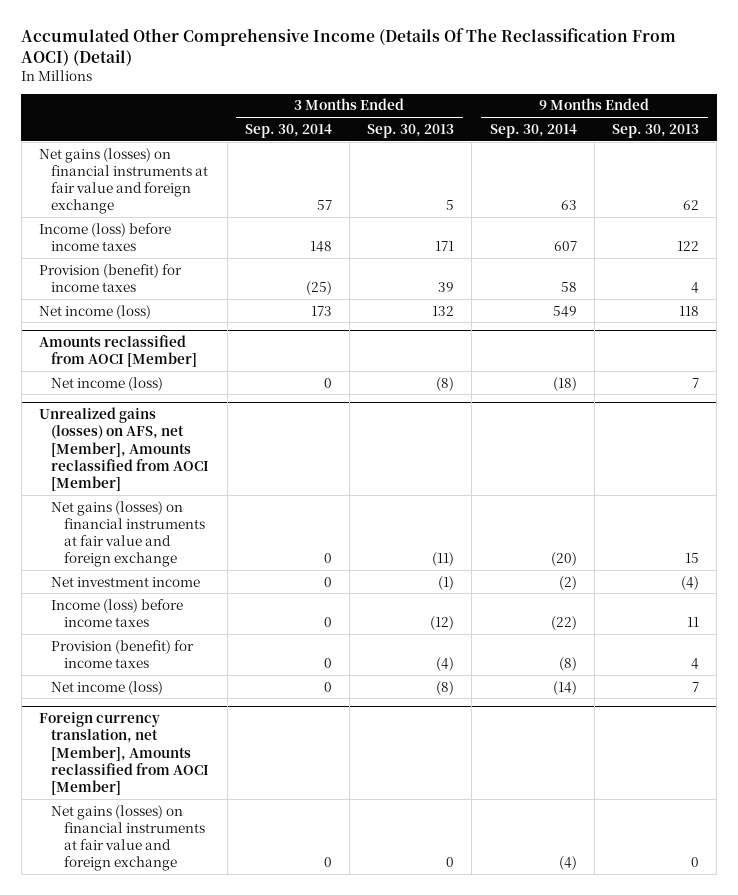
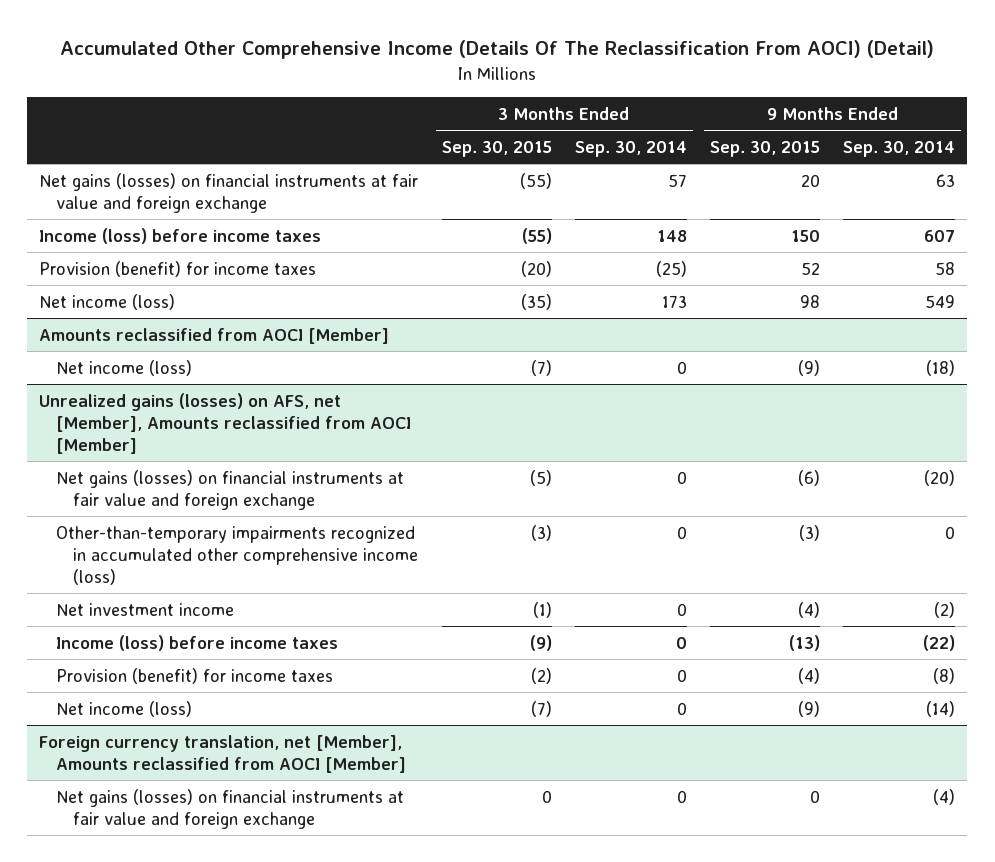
- | 3 Months Ended Sep. 30, 2014 | 3 Months Ended Sep. 30, 2013 | 9 Months Ended Sep. 30, 2014 | 9 Months Ended Sep. 30, 2013
+ | 3 Months Ended Sep. 30, 2015 | 3 Months Ended Sep. 30, 2014 | 9 Months Ended Sep. 30, 2015 | 9 Months Ended Sep. 30, 2014
@ Unrealized gains (losses) on AFS, net [Member], Amounts reclassified from AOCI [Member]
+ Other-than-temporary impairments recognized in accumulated other comprehensive income (loss) | (3) | 0 | (3) | 0

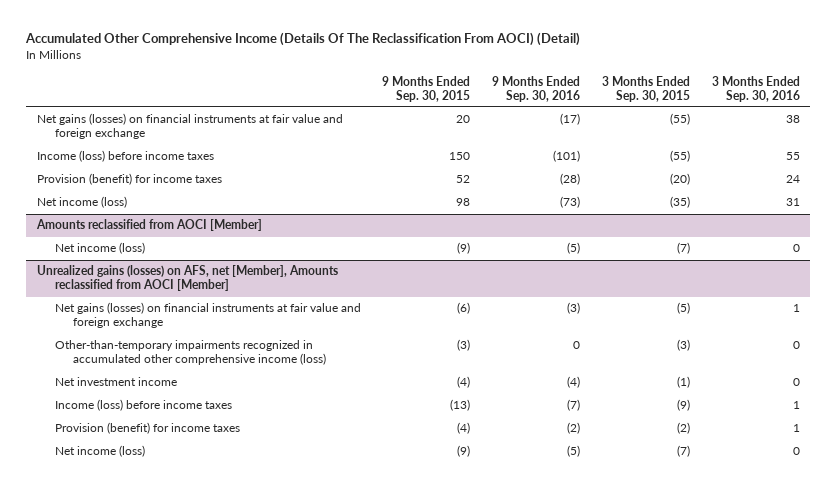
- | 3 Months Ended Sep. 30, 2015 | 3 Months Ended Sep. 30, 2014 | 9 Months Ended Sep. 30, 2015 | 9 Months Ended Sep. 30, 2014
+ | 9 Months Ended Sep. 30, 2015 | 9 Months Ended Sep. 30, 2016 | 3 Months Ended Sep. 30, 2015 | 3 Months Ended Sep. 30, 2016
- Foreign currency translation, net [Member], Amounts reclassified from AOCI [Member]
- Net gains (losses) on financial instruments at fair value and foreign exchange | 0 | 0 | 0 | (4)

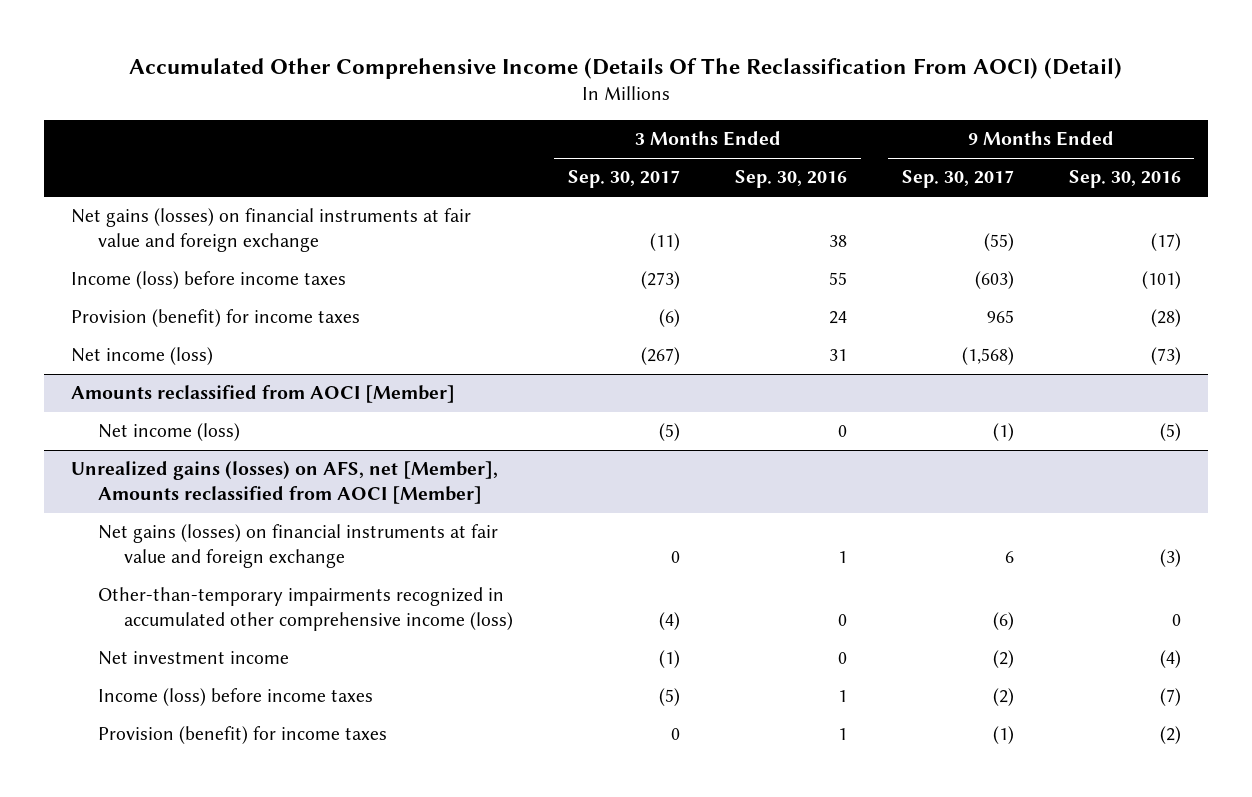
- | 9 Months Ended Sep. 30, 2015 | 9 Months Ended Sep. 30, 2016 | 3 Months Ended Sep. 30, 2015 | 3 Months Ended Sep. 30, 2016
+ | 3 Months Ended Sep. 30, 2017 | 3 Months Ended Sep. 30, 2016 | 9 Months Ended Sep. 30, 2017 | 9 Months Ended Sep. 30, 2016
@ Unrealized gains (losses) on AFS, net [Member], Amounts reclassified from AOCI [Member]
- Net income (loss) | (9) | (5) | (7) | 0

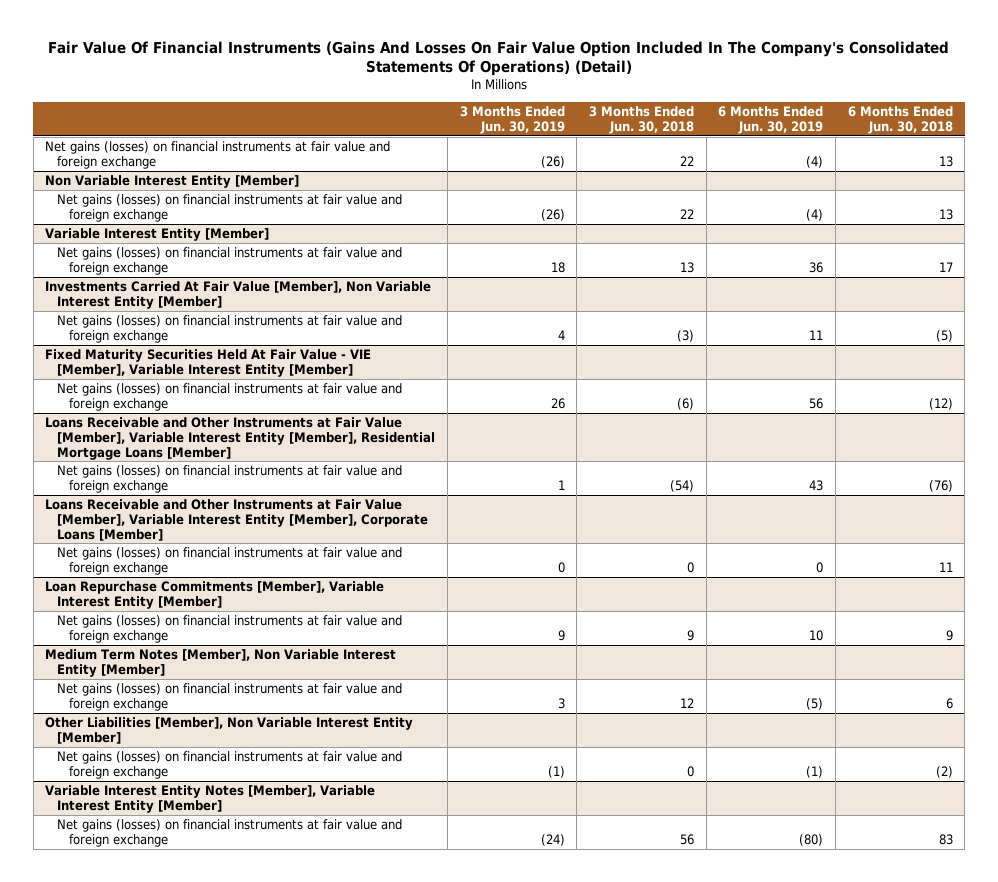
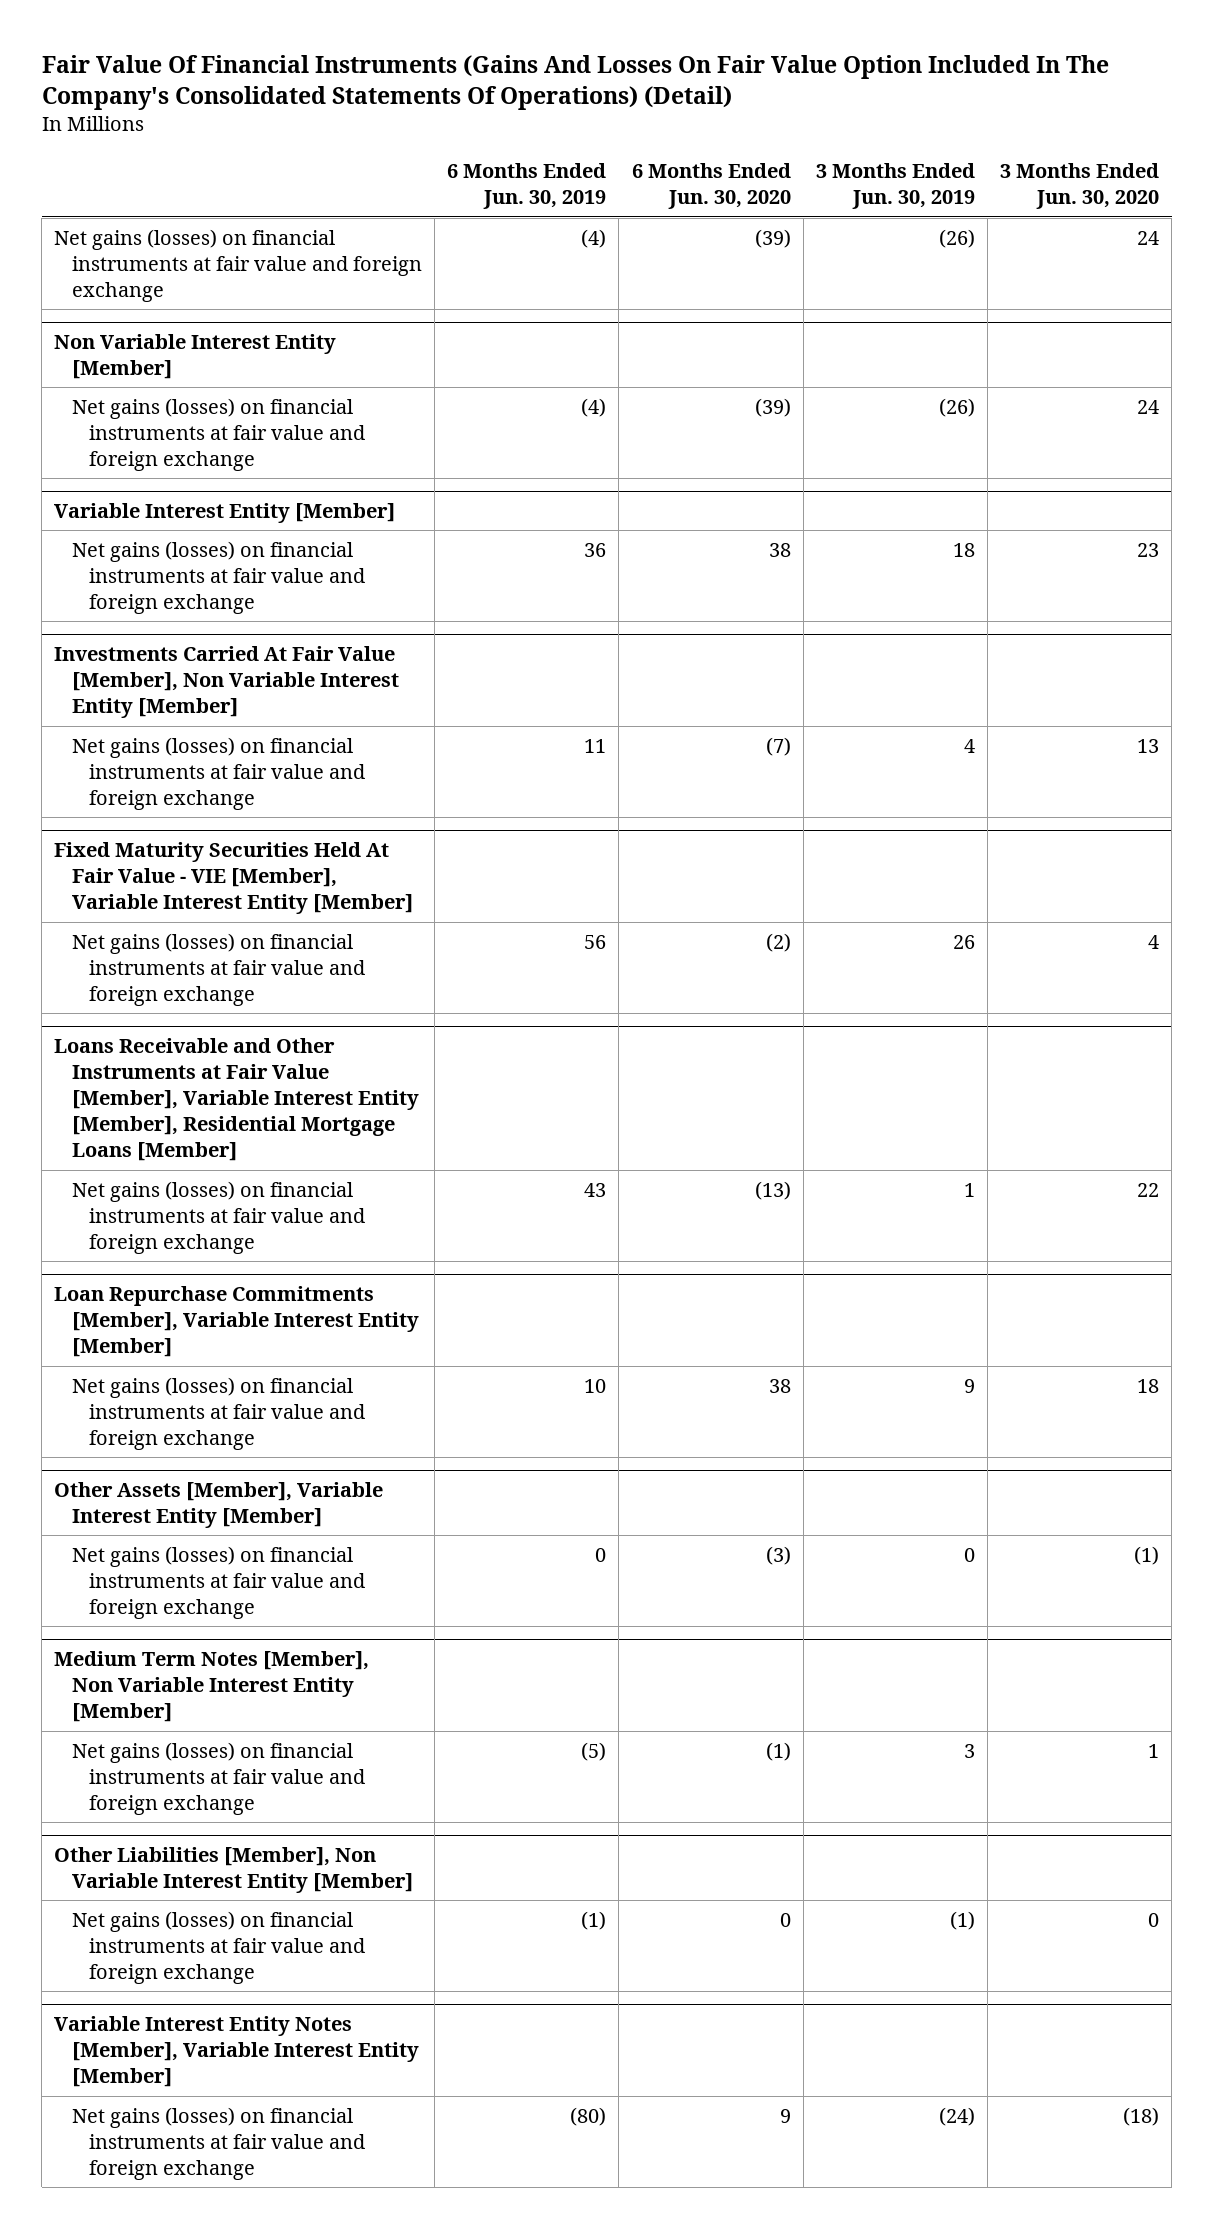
- | 3 Months Ended Jun. 30, 2019 | 3 Months Ended Jun. 30, 2018 | 6 Months Ended Jun. 30, 2019 | 6 Months Ended Jun. 30, 2018
+ | 6 Months Ended Jun. 30, 2019 | 6 Months Ended Jun. 30, 2020 | 3 Months Ended Jun. 30, 2019 | 3 Months Ended Jun. 30, 2020
- Loans Receivable and Other Instruments at Fair Value [Member], Variable Interest Entity [Member], Corporate Loans [Member]
- Net gains (losses) on financial instruments at fair value and foreign exchange | 0 | 0 | 0 | 11
+ Other Assets [Member], Variable Interest Entity [Member]
+ Net gains (losses) on financial instruments at fair value and foreign exchange | 0 | (3) | 0 | (1)

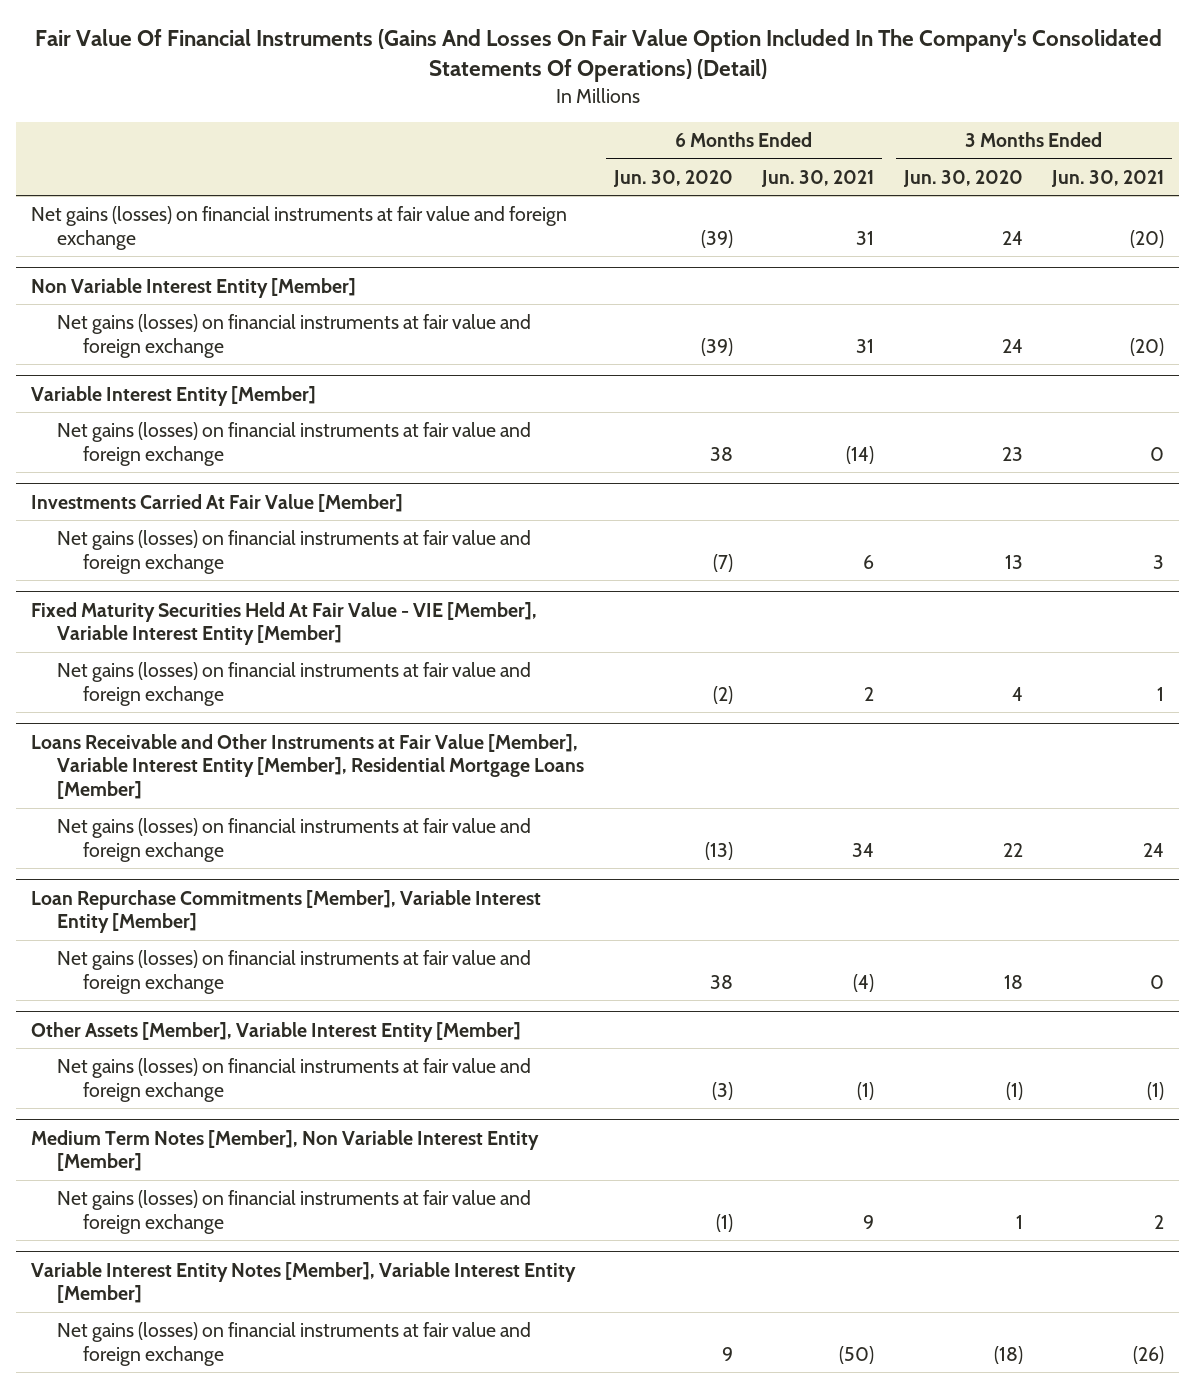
- | 6 Months Ended Jun. 30, 2019 | 6 Months Ended Jun. 30, 2020 | 3 Months Ended Jun. 30, 2019 | 3 Months Ended Jun. 30, 2020
+ | 6 Months Ended Jun. 30, 2020 | 6 Months Ended Jun. 30, 2021 | 3 Months Ended Jun. 30, 2020 | 3 Months Ended Jun. 30, 2021
- Investments Carried At Fair Value [Member], Non Variable Interest Entity [Member]
+ Investments Carried At Fair Value [Member]
- Other Liabilities [Member], Non Variable Interest Entity [Member]
- Net gains (losses) on financial instruments at fair value and foreign exchange | (1) | 0 | (1) | 0

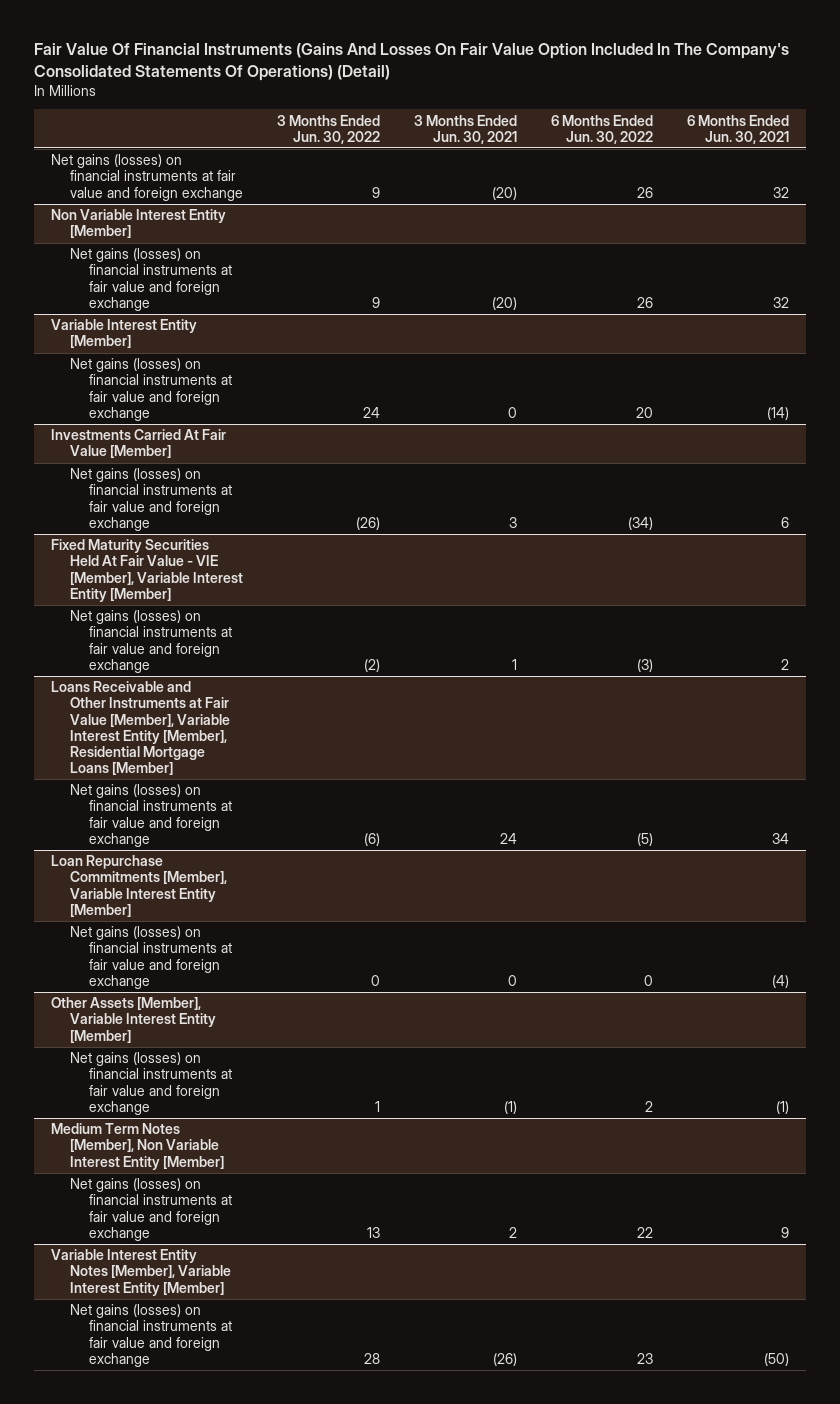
- | 6 Months Ended Jun. 30, 2020 | 6 Months Ended Jun. 30, 2021 | 3 Months Ended Jun. 30, 2020 | 3 Months Ended Jun. 30, 2021
+ | 3 Months Ended Jun. 30, 2022 | 3 Months Ended Jun. 30, 2021 | 6 Months Ended Jun. 30, 2022 | 6 Months Ended Jun. 30, 2021
- Net gains (losses) on financial instruments at fair value and foreign exchange | (39) | 31 | 24 | (20)
+ Net gains (losses) on financial instruments at fair value and foreign exchange | 9 | (20) | 26 | 32
@ Non Variable Interest Entity [Member]
- Net gains (losses) on financial instruments at fair value and foreign exchange | (39) | 31 | 24 | (20)
+ Net gains (losses) on financial instruments at fair value and foreign exchange | 9 | (20) | 26 | 32

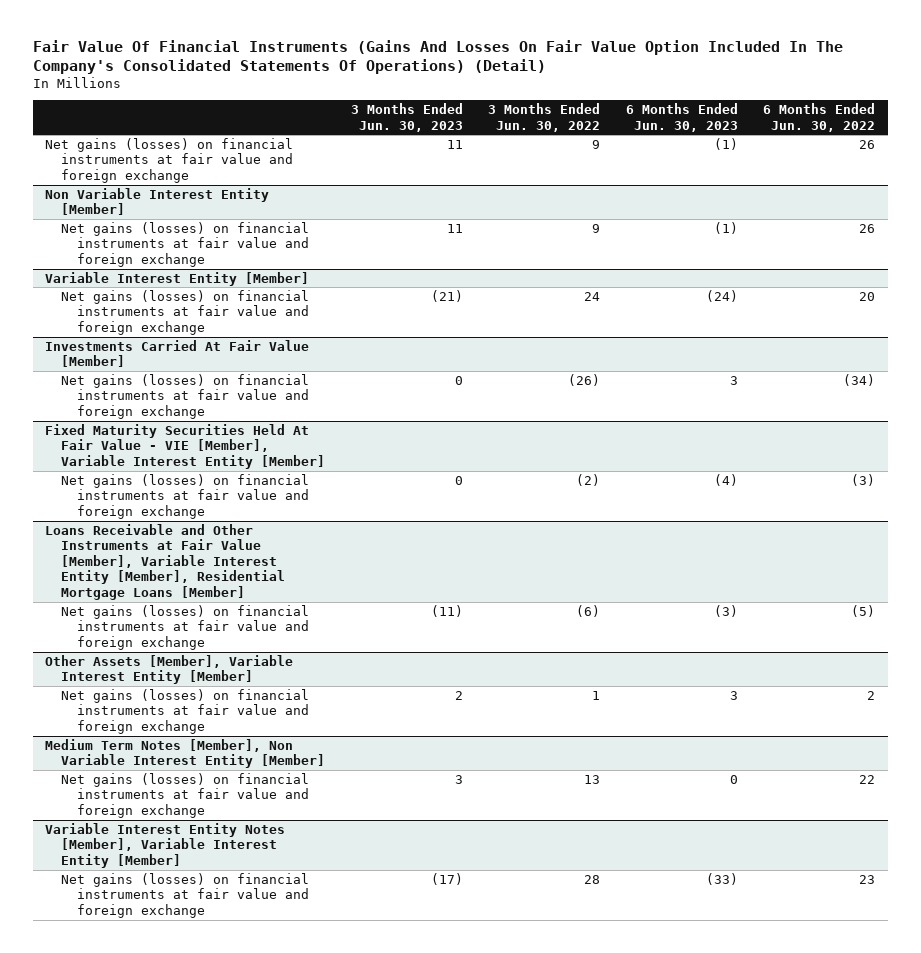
- | 3 Months Ended Jun. 30, 2022 | 3 Months Ended Jun. 30, 2021 | 6 Months Ended Jun. 30, 2022 | 6 Months Ended Jun. 30, 2021
+ | 3 Months Ended Jun. 30, 2023 | 3 Months Ended Jun. 30, 2022 | 6 Months Ended Jun. 30, 2023 | 6 Months Ended Jun. 30, 2022
- Loan Repurchase Commitments [Member], Variable Interest Entity [Member]
- Net gains (losses) on financial instruments at fair value and foreign exchange | 0 | 0 | 0 | (4)

